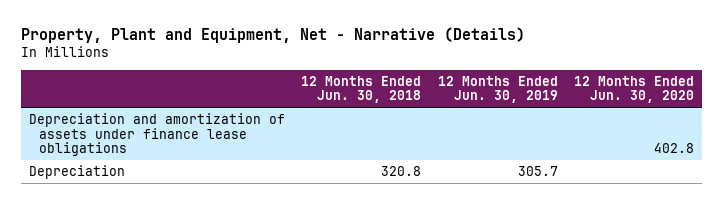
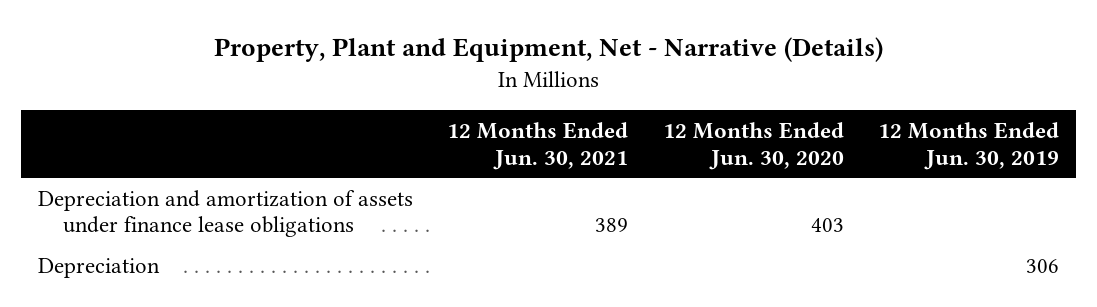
- | 12 Months Ended Jun. 30, 2018 | 12 Months Ended Jun. 30, 2019 | 12 Months Ended Jun. 30, 2020
+ | 12 Months Ended Jun. 30, 2021 | 12 Months Ended Jun. 30, 2020 | 12 Months Ended Jun. 30, 2019
- Depreciation and amortization of assets under finance lease obligations | | | 402.8
- Depreciation | 320.8 | 305.7 |
+ Depreciation and amortization of assets under finance lease obligations | 389 | 403 |
+ Depreciation | | | 306

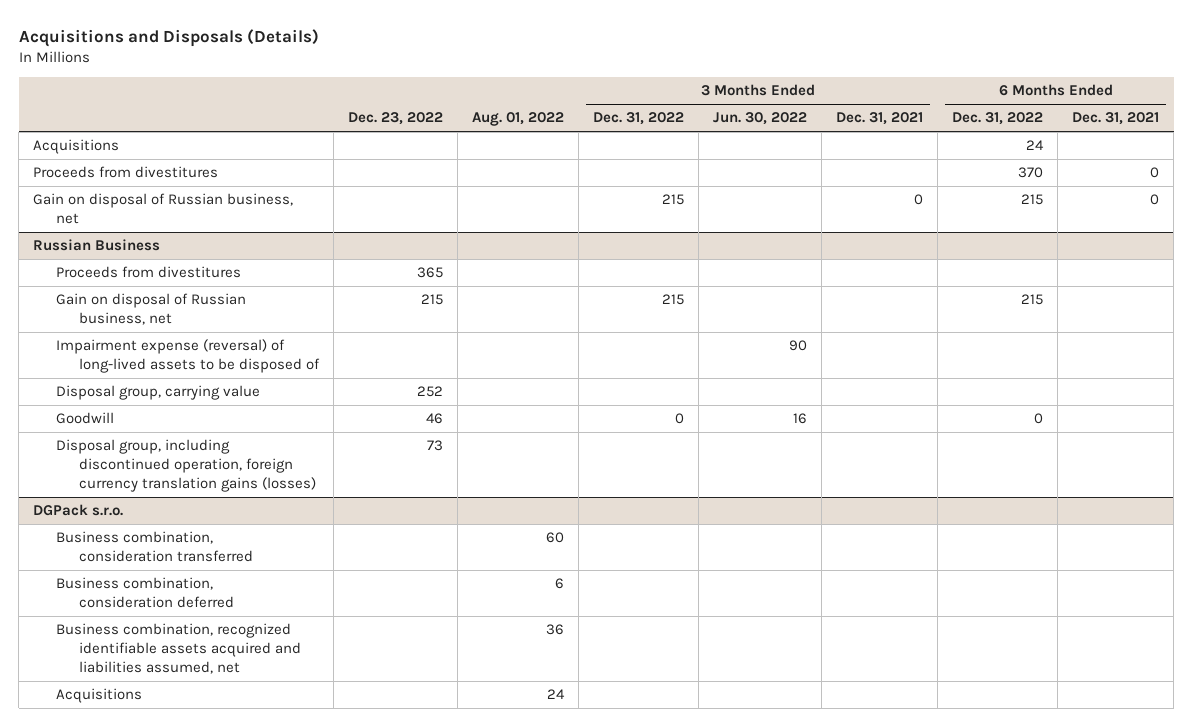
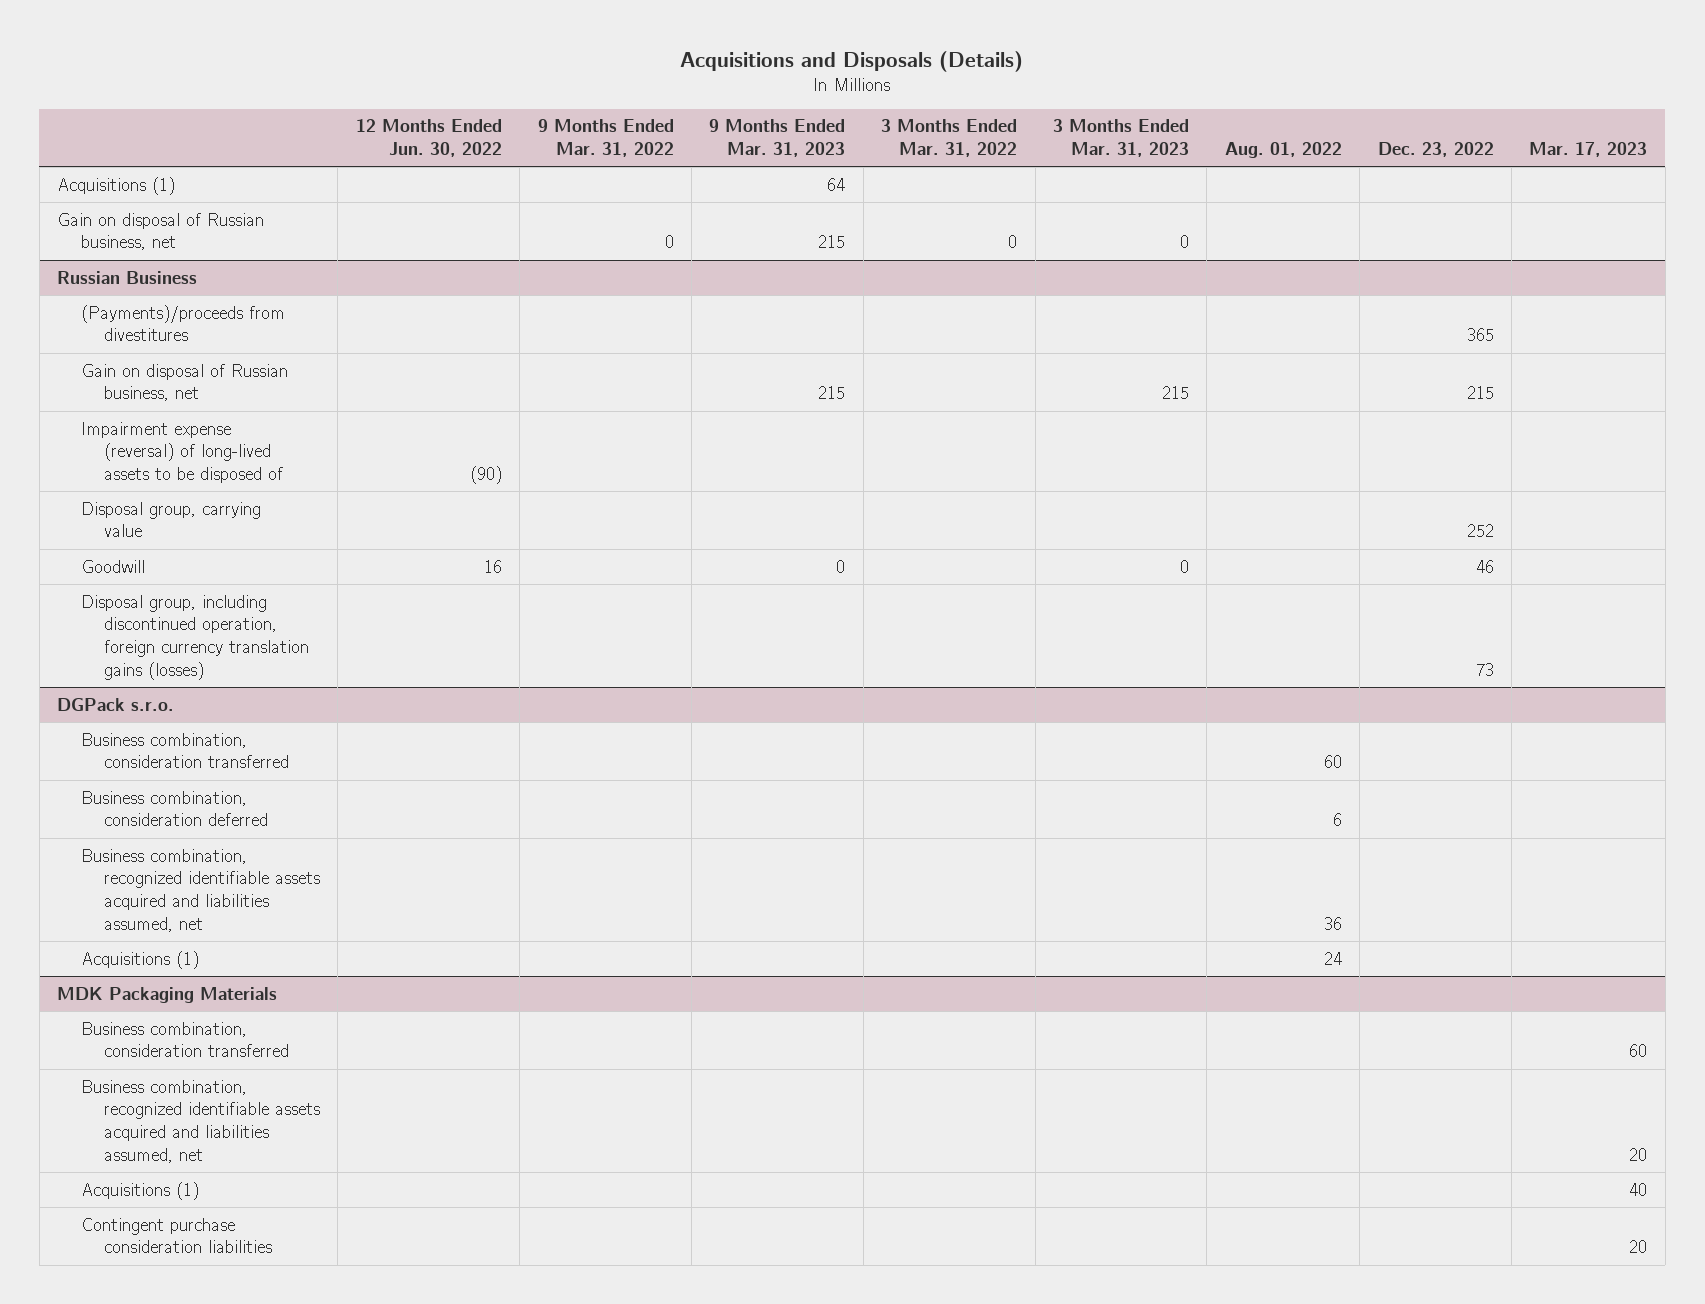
- | Dec. 23, 2022 | Aug. 01, 2022 | 3 Months Ended Dec. 31, 2022 | 3 Months Ended Jun. 30, 2022 | 3 Months Ended Dec. 31, 2021 | 6 Months Ended Dec. 31, 2022 | 6 Months Ended Dec. 31, 2021
+ | 12 Months Ended Jun. 30, 2022 | 9 Months Ended Mar. 31, 2022 | 9 Months Ended Mar. 31, 2023 | 3 Months Ended Mar. 31, 2022 | 3 Months Ended Mar. 31, 2023 | Aug. 01, 2022 | Dec. 23, 2022 | Mar. 17, 2023
- Acquisitions | | | | | | 24 |
- Proceeds from divestitures | | | | | | 370 | 0
+ Acquisitions (1) | | | 64 | | | | |
@ Russian Business
- Proceeds from divestitures | 365 | | | | | |
+ (Payments)/proceeds from divestitures | | | | | | | 365 |
@ DGPack s.r.o.
- Acquisitions | | 24 | | | | |
+ Acquisitions (1) | | | | | | 24 | |
+ MDK Packaging Materials
+ Business combination, consideration transferred | | | | | | | | 60
+ Business combination, recognized identifiable assets acquired and liabilities assumed, net | | | | | | | | 20
+ Acquisitions (1) | | | | | | | | 40
+ Contingent purchase consideration liabilities | | | | | | | | 20

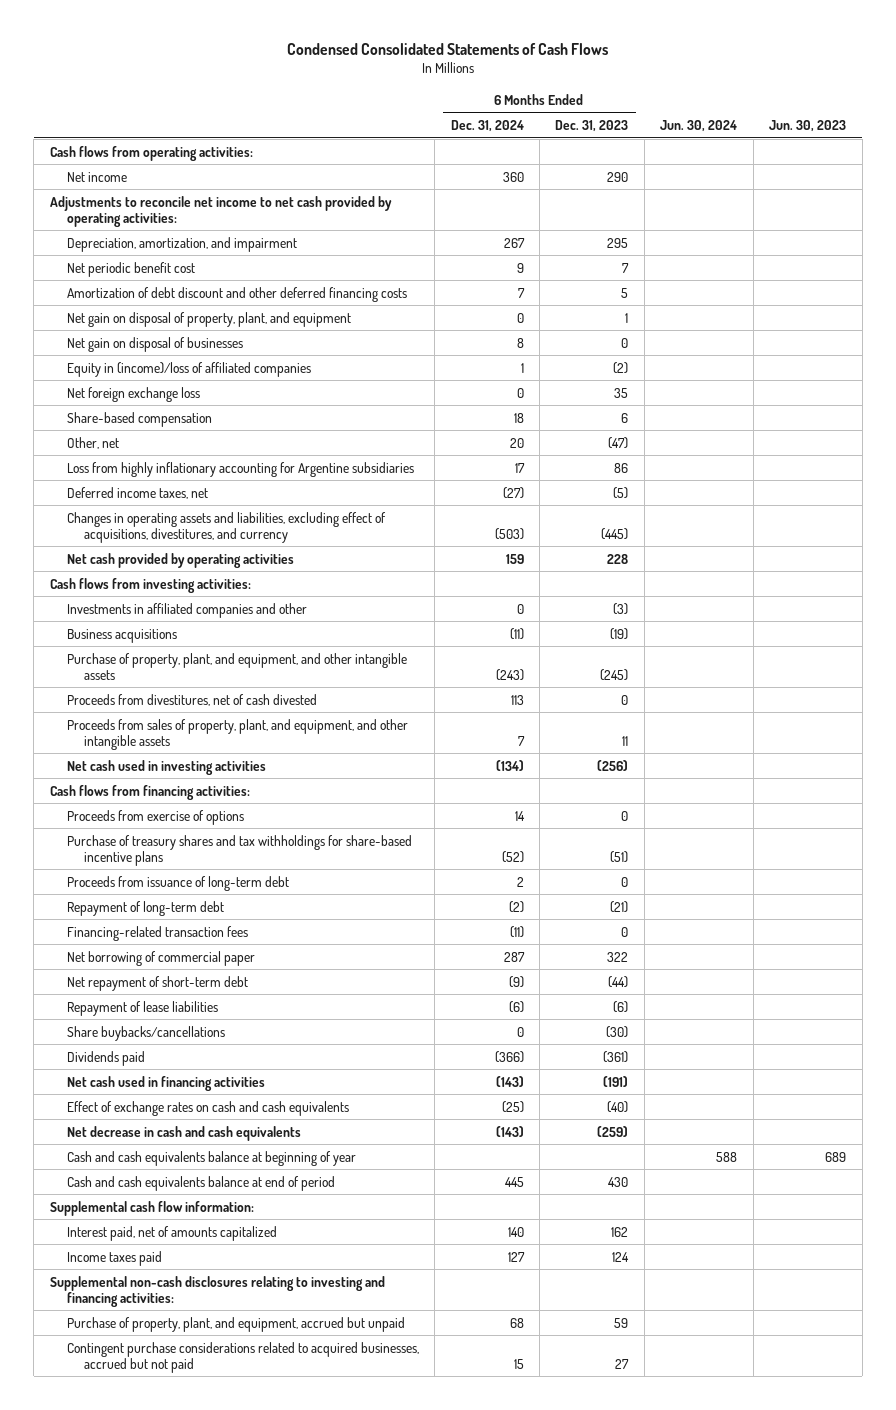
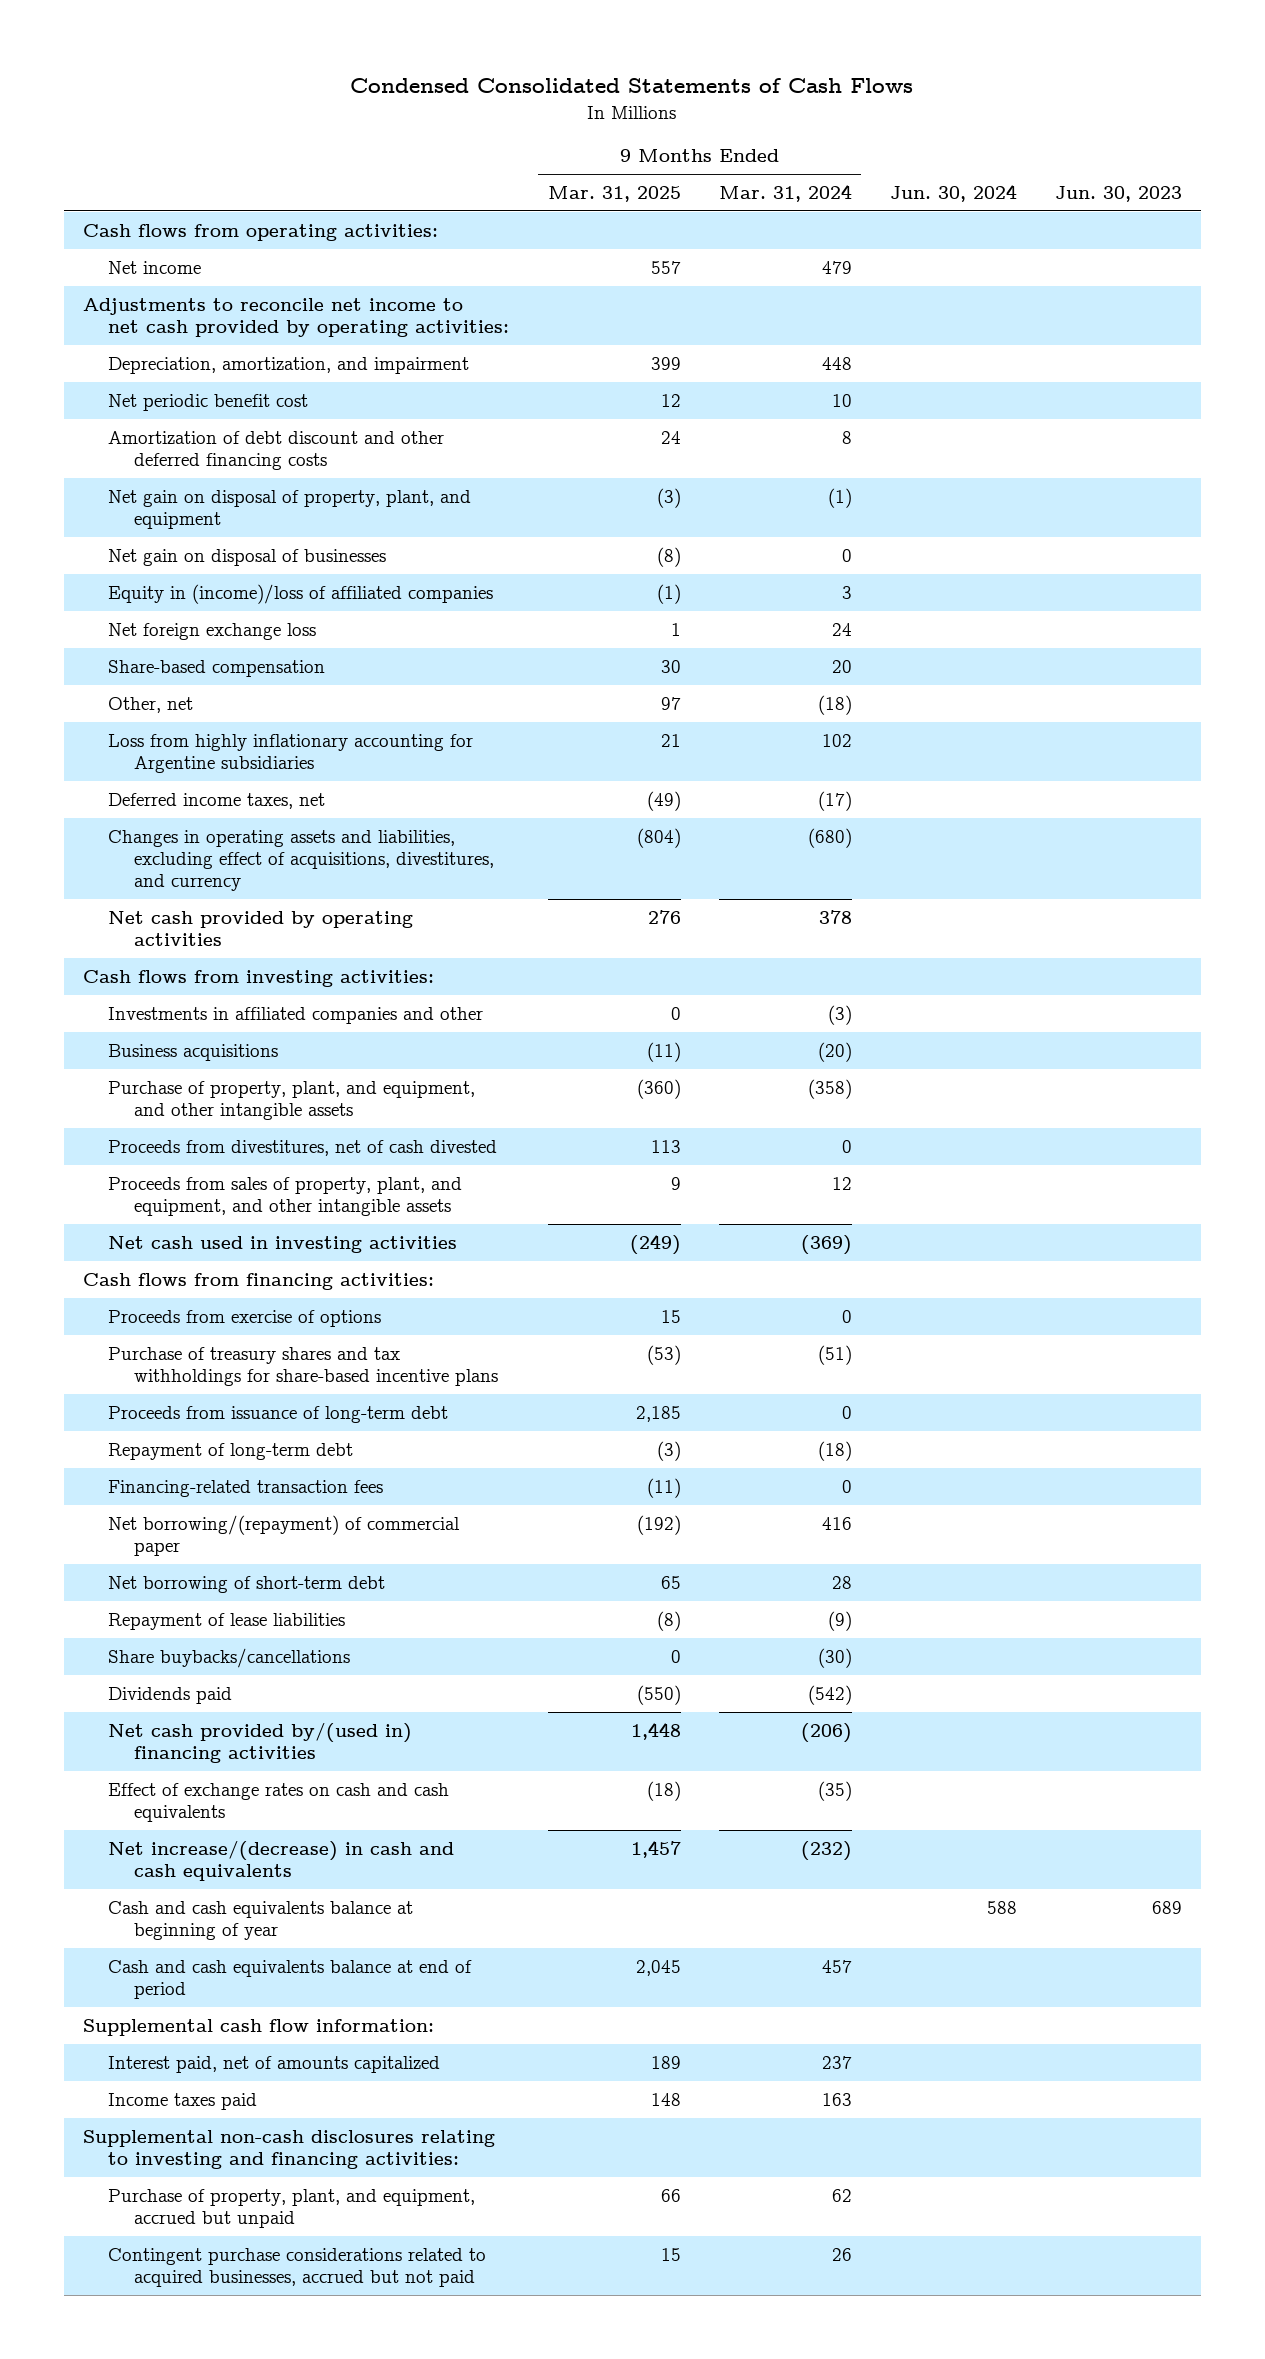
- | 6 Months Ended Dec. 31, 2024 | 6 Months Ended Dec. 31, 2023 | Jun. 30, 2024 | Jun. 30, 2023
+ | 9 Months Ended Mar. 31, 2025 | 9 Months Ended Mar. 31, 2024 | Jun. 30, 2024 | Jun. 30, 2023
- Net borrowing of commercial paper | 287 | 322 | |
- Net repayment of short-term debt | (9) | (44) | |
+ Net borrowing/(repayment) of commercial paper | (192) | 416 | |
+ Net borrowing of short-term debt | 65 | 28 | |
- Net cash used in financing activities | (143) | (191) | |
+ Net cash provided by/(used in) financing activities | 1,448 | (206) | |
- Net decrease in cash and cash equivalents | (143) | (259) | |
+ Net increase/(decrease) in cash and cash equivalents | 1,457 | (232) | |

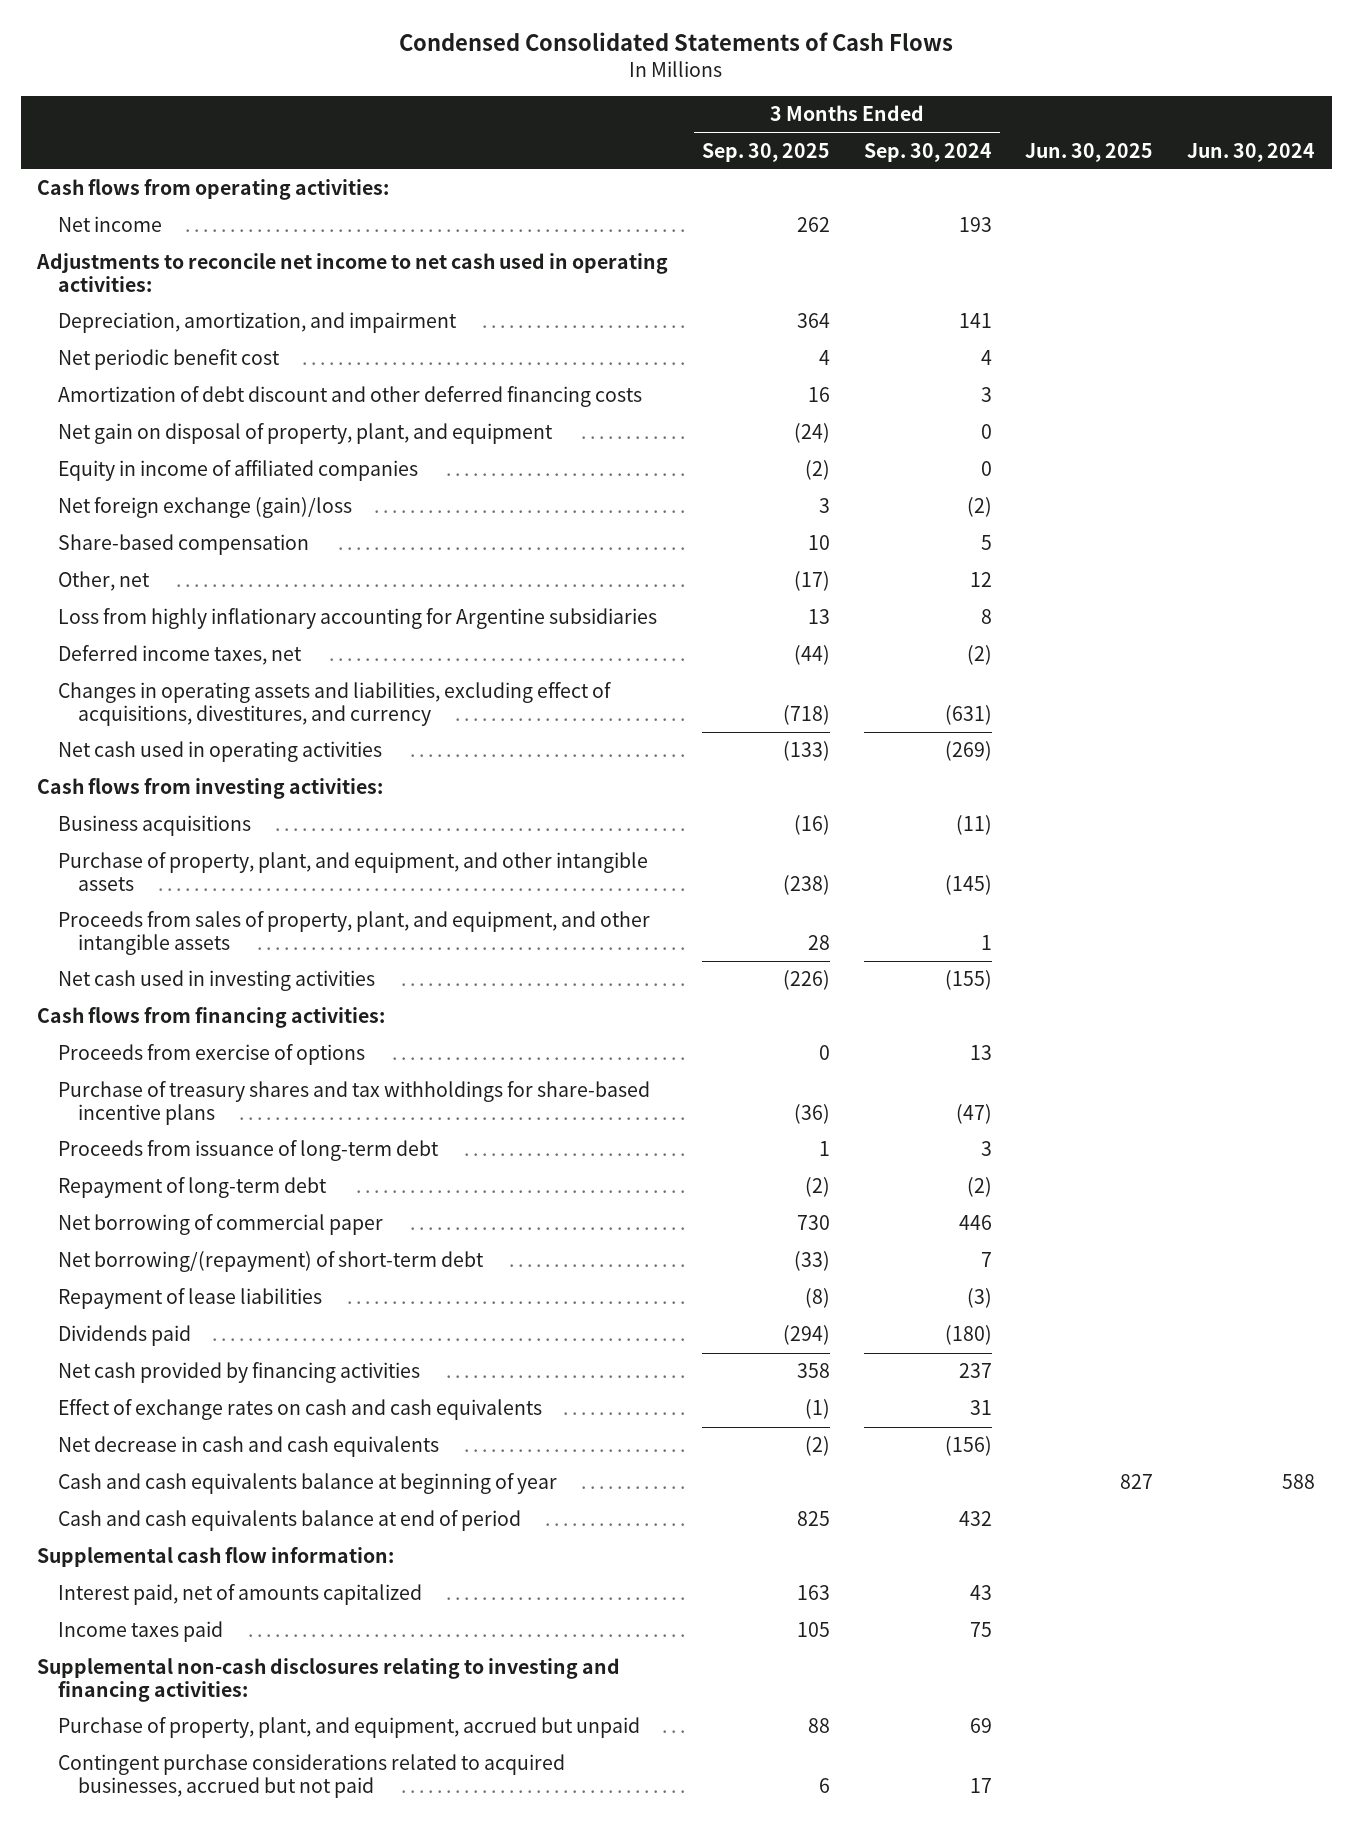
- | 9 Months Ended Mar. 31, 2025 | 9 Months Ended Mar. 31, 2024 | Jun. 30, 2024 | Jun. 30, 2023
+ | 3 Months Ended Sep. 30, 2025 | 3 Months Ended Sep. 30, 2024 | Jun. 30, 2025 | Jun. 30, 2024
- Adjustments to reconcile net income to net cash provided by operating activities:
+ Adjustments to reconcile net income to net cash used in operating activities:
- Net gain on disposal of businesses | (8) | 0 | |
- Equity in (income)/loss of affiliated companies | (1) | 3 | |
- Net foreign exchange loss | 1 | 24 | |
+ Equity in income of affiliated companies | (2) | 0 | |
+ Net foreign exchange (gain)/loss | 3 | (2) | |
- Net cash provided by operating activities | 276 | 378 | |
+ Net cash used in operating activities | (133) | (269) | |
- Investments in affiliated companies and other | 0 | (3) | |
- Proceeds from divestitures, net of cash divested | 113 | 0 | |
- Financing-related transaction fees | (11) | 0 | |
- Net borrowing/(repayment) of commercial paper | (192) | 416 | |
- Net borrowing of short-term debt | 65 | 28 | |
+ Net borrowing of commercial paper | 730 | 446 | |
+ Net borrowing/(repayment) of short-term debt | (33) | 7 | |
- Share buybacks/cancellations | 0 | (30) | |
- Net cash provided by/(used in) financing activities | 1,448 | (206) | |
+ Net cash provided by financing activities | 358 | 237 | |
- Net increase/(decrease) in cash and cash equivalents | 1,457 | (232) | |
+ Net decrease in cash and cash equivalents | (2) | (156) | |

